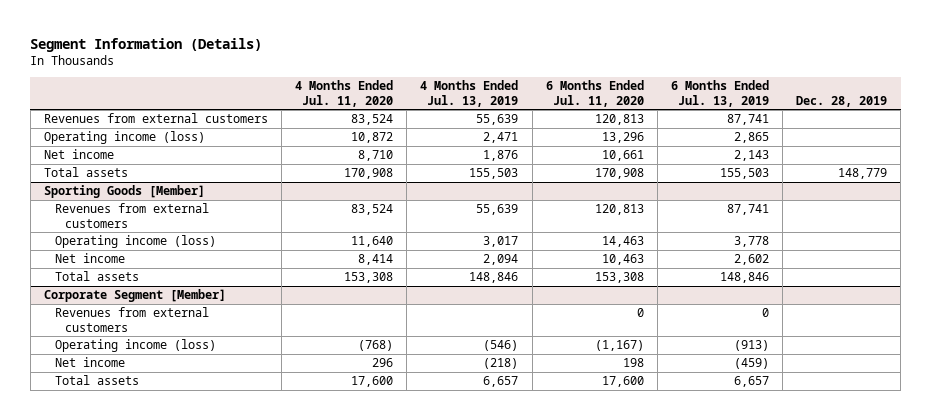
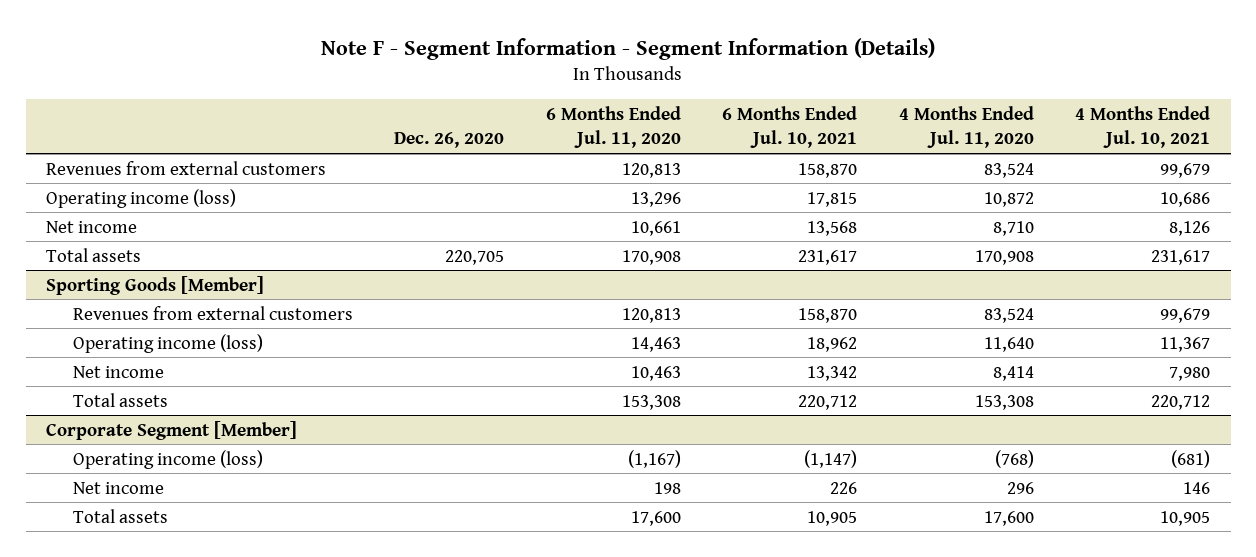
- Segment Information (Details)
+ Note F - Segment Information - Segment Information (Details)
- | 4 Months Ended Jul. 11, 2020 | 4 Months Ended Jul. 13, 2019 | 6 Months Ended Jul. 11, 2020 | 6 Months Ended Jul. 13, 2019 | Dec. 28, 2019
+ | Dec. 26, 2020 | 6 Months Ended Jul. 11, 2020 | 6 Months Ended Jul. 10, 2021 | 4 Months Ended Jul. 11, 2020 | 4 Months Ended Jul. 10, 2021
@ Corporate Segment [Member]
- Revenues from external customers | | | 0 | 0 |

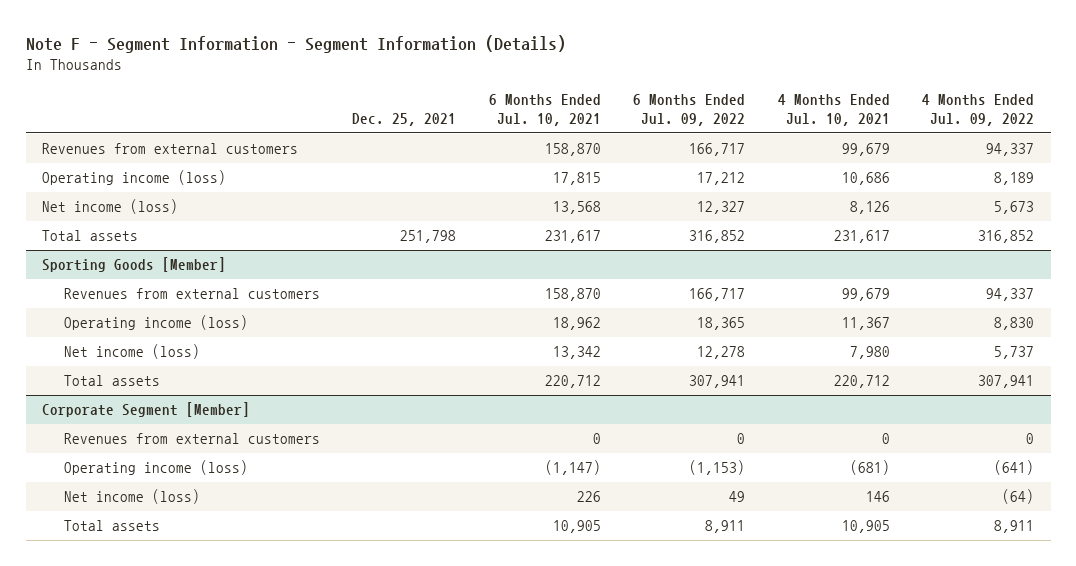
- | Dec. 26, 2020 | 6 Months Ended Jul. 11, 2020 | 6 Months Ended Jul. 10, 2021 | 4 Months Ended Jul. 11, 2020 | 4 Months Ended Jul. 10, 2021
+ | Dec. 25, 2021 | 6 Months Ended Jul. 10, 2021 | 6 Months Ended Jul. 09, 2022 | 4 Months Ended Jul. 10, 2021 | 4 Months Ended Jul. 09, 2022
- Net income | | 10,661 | 13,568 | 8,710 | 8,126
+ Net income (loss) | | 13,568 | 12,327 | 8,126 | 5,673
@ Sporting Goods [Member]
- Net income | | 10,463 | 13,342 | 8,414 | 7,980
+ Net income (loss) | | 13,342 | 12,278 | 7,980 | 5,737
@ Corporate Segment [Member]
+ Revenues from external customers | | 0 | 0 | 0 | 0
- Net income | | 198 | 226 | 296 | 146
+ Net income (loss) | | 226 | 49 | 146 | (64)

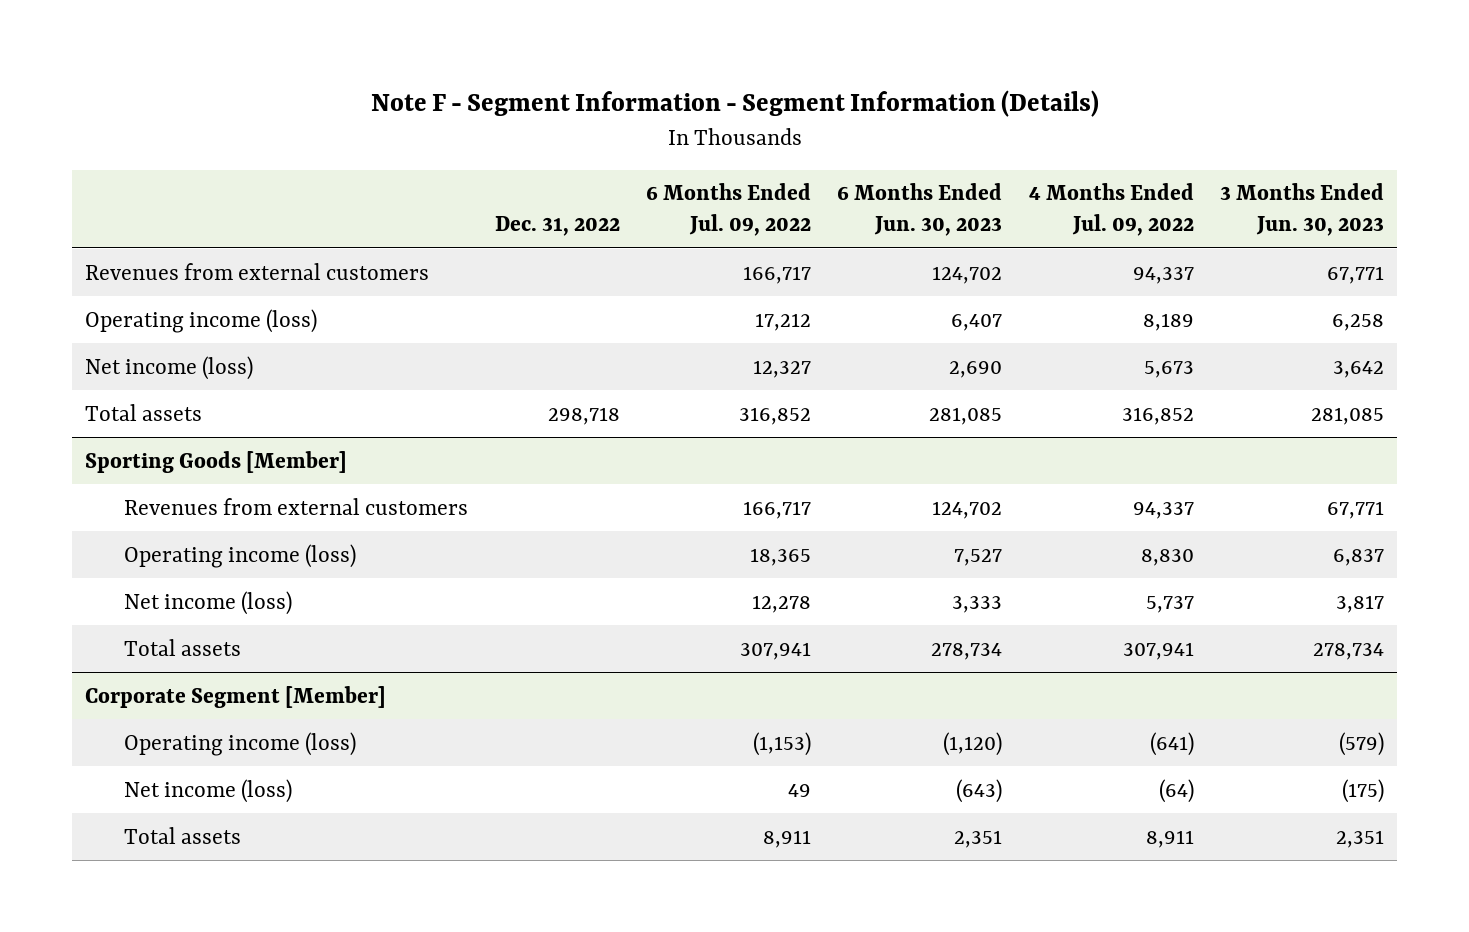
- | Dec. 25, 2021 | 6 Months Ended Jul. 10, 2021 | 6 Months Ended Jul. 09, 2022 | 4 Months Ended Jul. 10, 2021 | 4 Months Ended Jul. 09, 2022
+ | Dec. 31, 2022 | 6 Months Ended Jul. 09, 2022 | 6 Months Ended Jun. 30, 2023 | 4 Months Ended Jul. 09, 2022 | 3 Months Ended Jun. 30, 2023
@ Corporate Segment [Member]
- Revenues from external customers | | 0 | 0 | 0 | 0

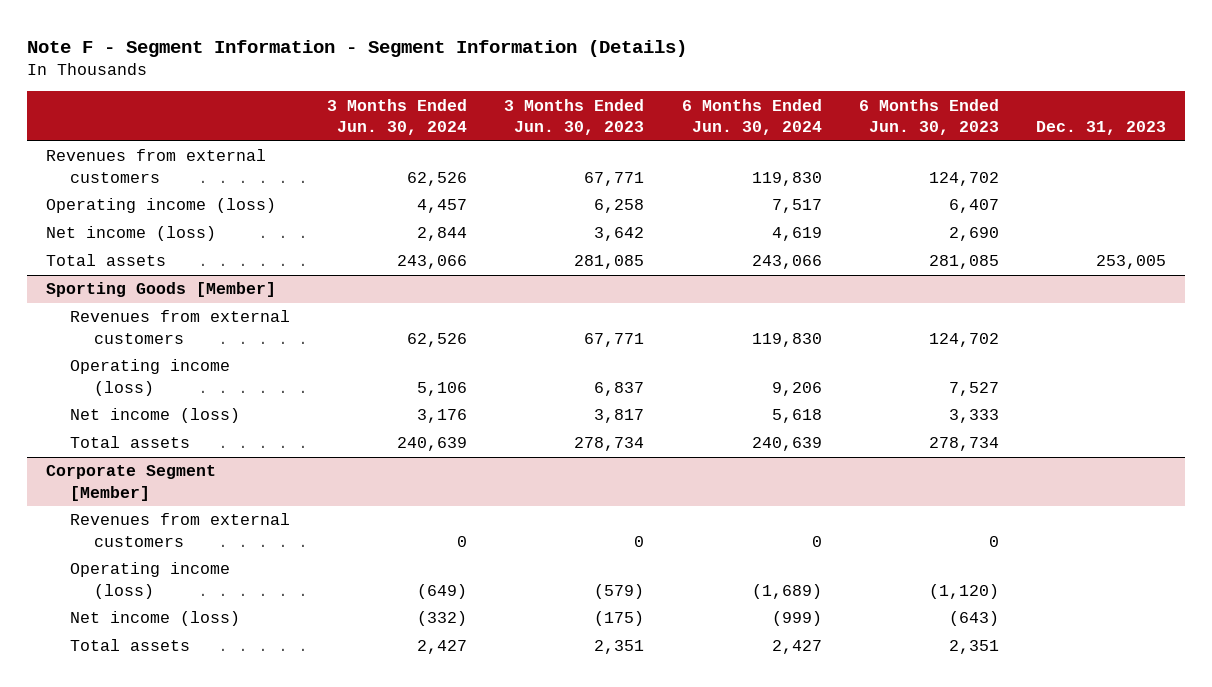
- | Dec. 31, 2022 | 6 Months Ended Jul. 09, 2022 | 6 Months Ended Jun. 30, 2023 | 4 Months Ended Jul. 09, 2022 | 3 Months Ended Jun. 30, 2023
+ | 3 Months Ended Jun. 30, 2024 | 3 Months Ended Jun. 30, 2023 | 6 Months Ended Jun. 30, 2024 | 6 Months Ended Jun. 30, 2023 | Dec. 31, 2023
@ Corporate Segment [Member]
+ Revenues from external customers | 0 | 0 | 0 | 0 |

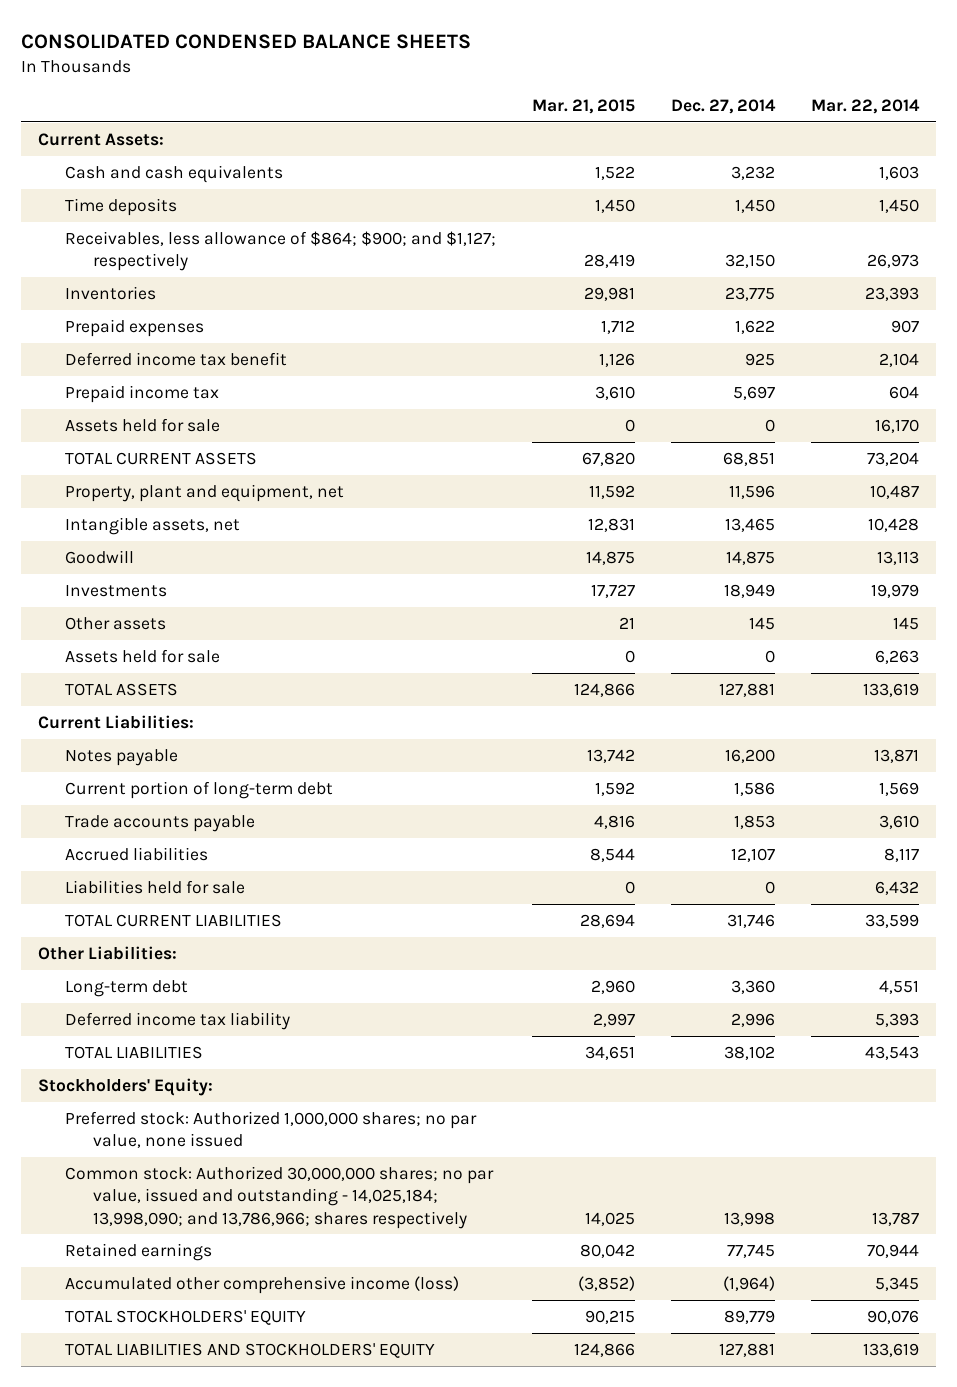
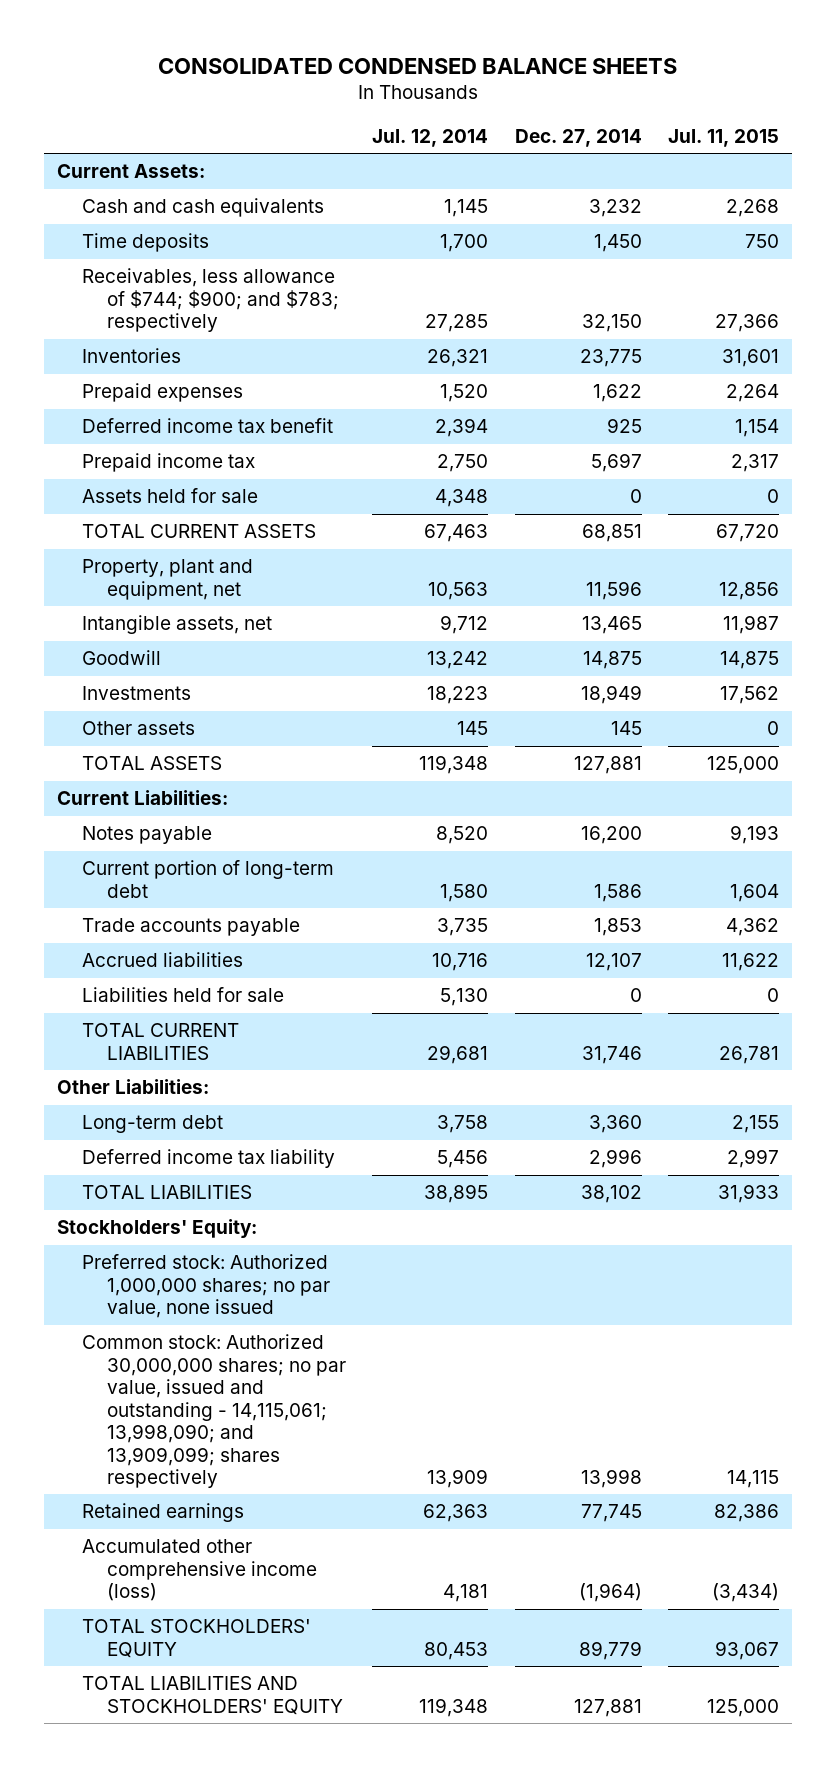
- | Mar. 21, 2015 | Dec. 27, 2014 | Mar. 22, 2014
+ | Jul. 12, 2014 | Dec. 27, 2014 | Jul. 11, 2015
- Receivables, less allowance of $864; $900; and $1,127; respectively | 28,419 | 32,150 | 26,973
+ Receivables, less allowance of $744; $900; and $783; respectively | 27,285 | 32,150 | 27,366
- Assets held for sale | 0 | 0 | 6,263
- Common stock: Authorized 30,000,000 shares; no par value, issued and outstanding - 14,025,184; 13,998,090; and 13,786,966; shares respectively | 14,025 | 13,998 | 13,787
+ Common stock: Authorized 30,000,000 shares; no par value, issued and outstanding - 14,115,061; 13,998,090; and 13,909,099; shares respectively | 13,909 | 13,998 | 14,115

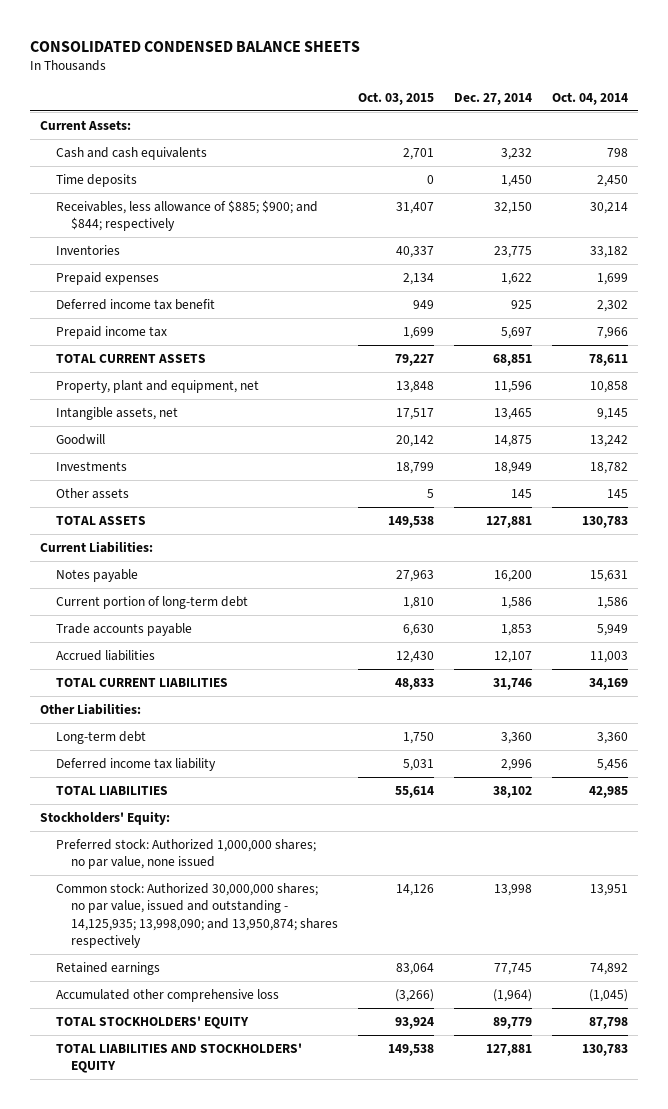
- | Jul. 12, 2014 | Dec. 27, 2014 | Jul. 11, 2015
+ | Oct. 03, 2015 | Dec. 27, 2014 | Oct. 04, 2014
- Receivables, less allowance of $744; $900; and $783; respectively | 27,285 | 32,150 | 27,366
+ Receivables, less allowance of $885; $900; and $844; respectively | 31,407 | 32,150 | 30,214
- Assets held for sale | 4,348 | 0 | 0
- Liabilities held for sale | 5,130 | 0 | 0
- Common stock: Authorized 30,000,000 shares; no par value, issued and outstanding - 14,115,061; 13,998,090; and 13,909,099; shares respectively | 13,909 | 13,998 | 14,115
+ Common stock: Authorized 30,000,000 shares; no par value, issued and outstanding - 14,125,935; 13,998,090; and 13,950,874; shares respectively | 14,126 | 13,998 | 13,951
- Accumulated other comprehensive income (loss) | 4,181 | (1,964) | (3,434)
+ Accumulated other comprehensive loss | (3,266) | (1,964) | (1,045)

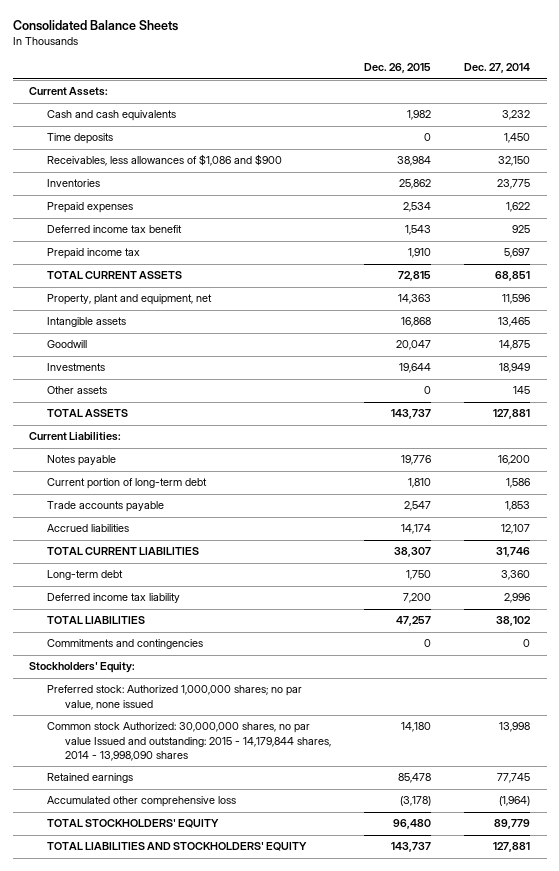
- CONSOLIDATED CONDENSED BALANCE SHEETS
+ Consolidated Balance Sheets
- | Oct. 03, 2015 | Dec. 27, 2014 | Oct. 04, 2014
+ | Dec. 26, 2015 | Dec. 27, 2014
- Receivables, less allowance of $885; $900; and $844; respectively | 31,407 | 32,150 | 30,214
+ Receivables, less allowances of $1,086 and $900 | 38,984 | 32,150
- Intangible assets, net | 17,517 | 13,465 | 9,145
+ Intangible assets | 16,868 | 13,465
- Other Liabilities:
+ Commitments and contingencies | 0 | 0
- Common stock: Authorized 30,000,000 shares; no par value, issued and outstanding - 14,125,935; 13,998,090; and 13,950,874; shares respectively | 14,126 | 13,998 | 13,951
+ Common stock Authorized: 30,000,000 shares, no par value Issued and outstanding: 2015 - 14,179,844 shares, 2014 - 13,998,090 shares | 14,180 | 13,998

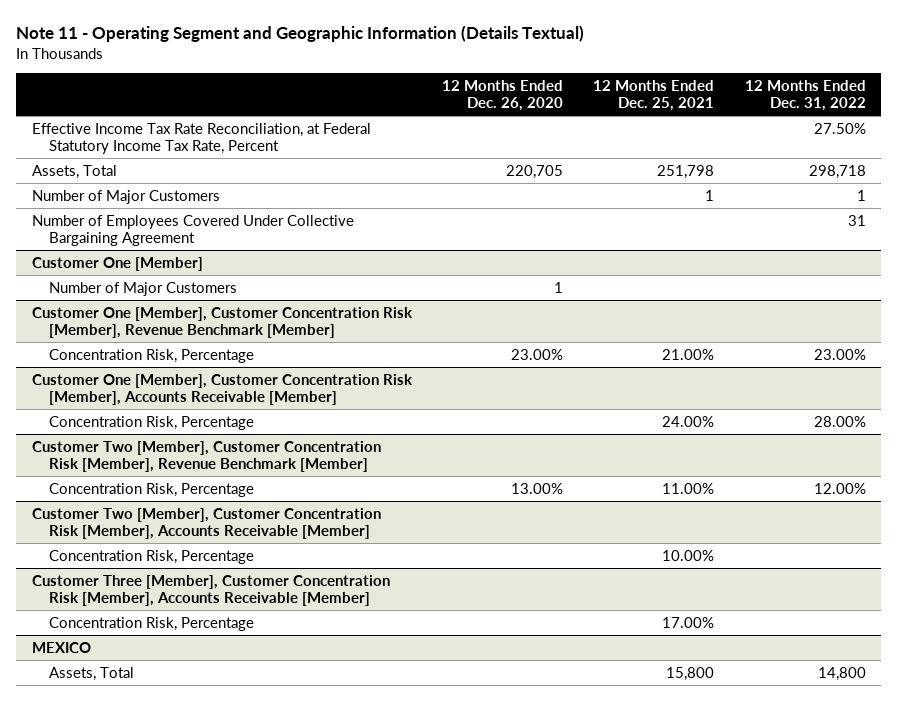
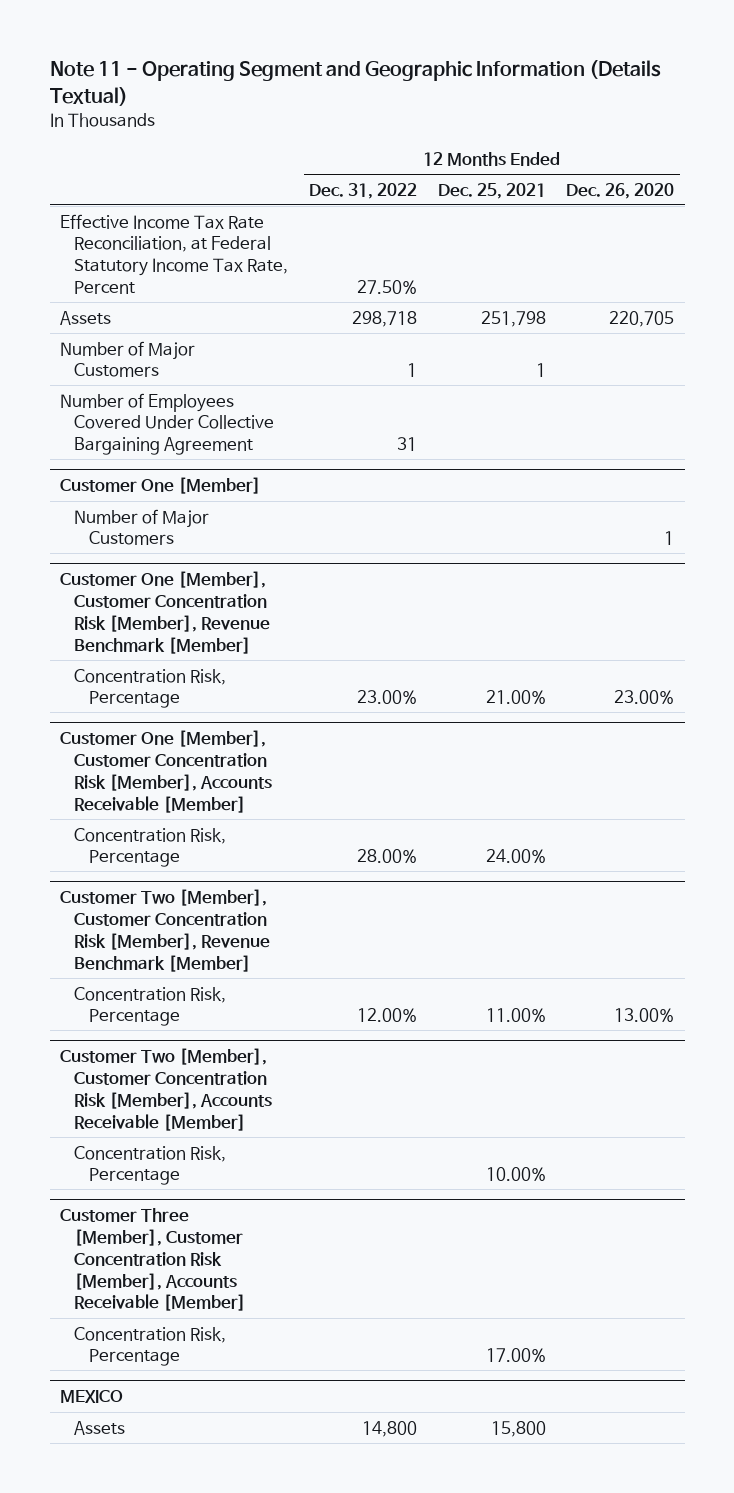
- | 12 Months Ended Dec. 26, 2020 | 12 Months Ended Dec. 25, 2021 | 12 Months Ended Dec. 31, 2022
+ | 12 Months Ended Dec. 31, 2022 | 12 Months Ended Dec. 25, 2021 | 12 Months Ended Dec. 26, 2020
- Assets, Total | 220,705 | 251,798 | 298,718
+ Assets | 298,718 | 251,798 | 220,705
@ MEXICO
- Assets, Total | | 15,800 | 14,800
+ Assets | 14,800 | 15,800 |

